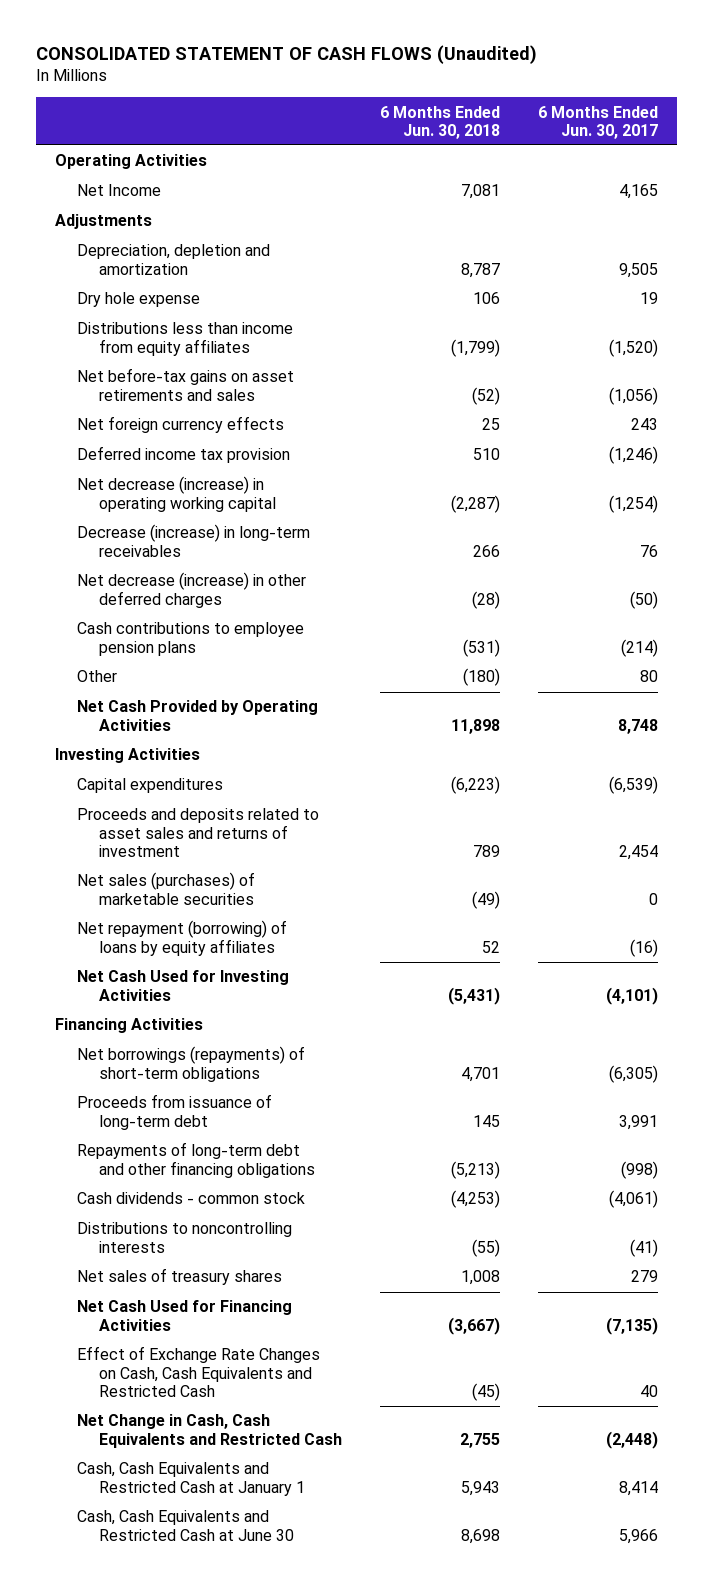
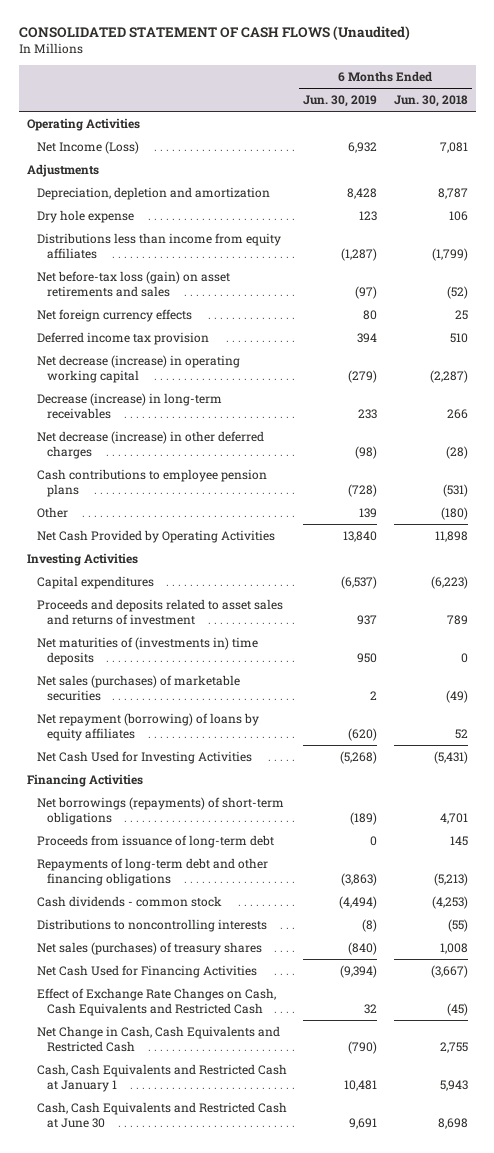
- | 6 Months Ended Jun. 30, 2018 | 6 Months Ended Jun. 30, 2017
+ | 6 Months Ended Jun. 30, 2019 | 6 Months Ended Jun. 30, 2018
- Net Income | 7,081 | 4,165
+ Net Income (Loss) | 6,932 | 7,081
- Net before-tax gains on asset retirements and sales | (52) | (1,056)
+ Net before-tax loss (gain) on asset retirements and sales | (97) | (52)
+ Net maturities of (investments in) time deposits | 950 | 0
- Net sales of treasury shares | 1,008 | 279
+ Net sales (purchases) of treasury shares | (840) | 1,008

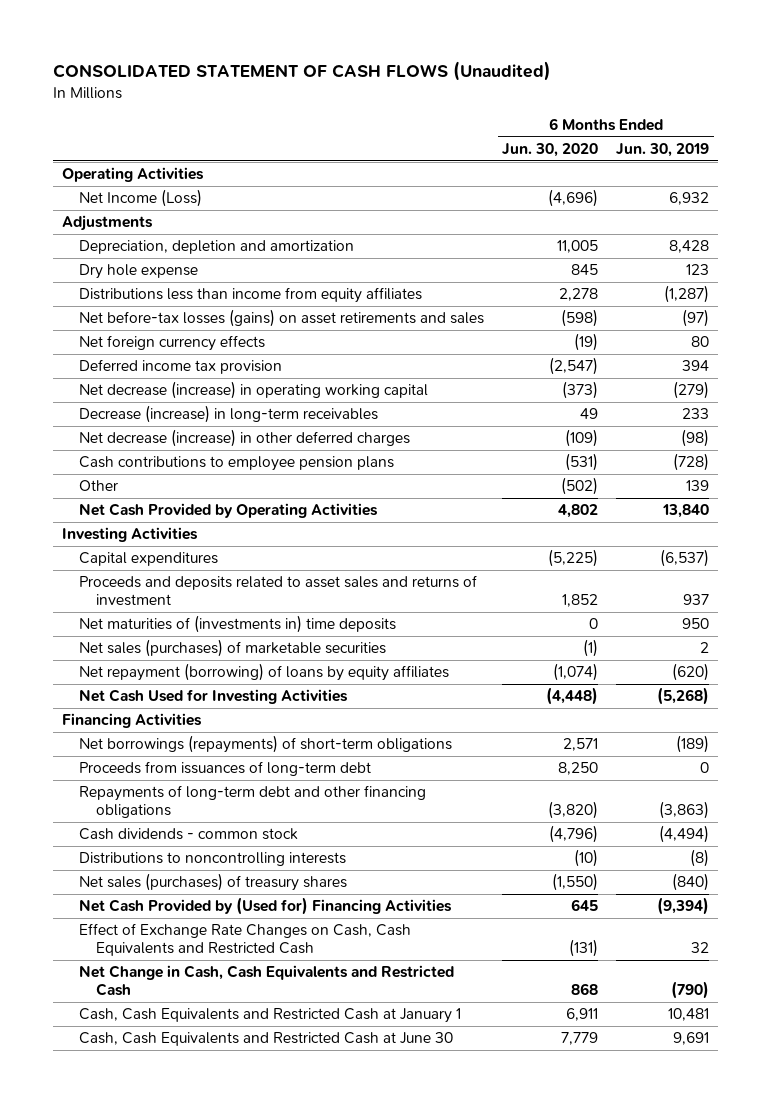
- | 6 Months Ended Jun. 30, 2019 | 6 Months Ended Jun. 30, 2018
+ | 6 Months Ended Jun. 30, 2020 | 6 Months Ended Jun. 30, 2019
- Net before-tax loss (gain) on asset retirements and sales | (97) | (52)
+ Net before-tax losses (gains) on asset retirements and sales | (598) | (97)
- Proceeds from issuance of long-term debt | 0 | 145
+ Proceeds from issuances of long-term debt | 8,250 | 0
- Net Cash Used for Financing Activities | (9,394) | (3,667)
+ Net Cash Provided by (Used for) Financing Activities | 645 | (9,394)

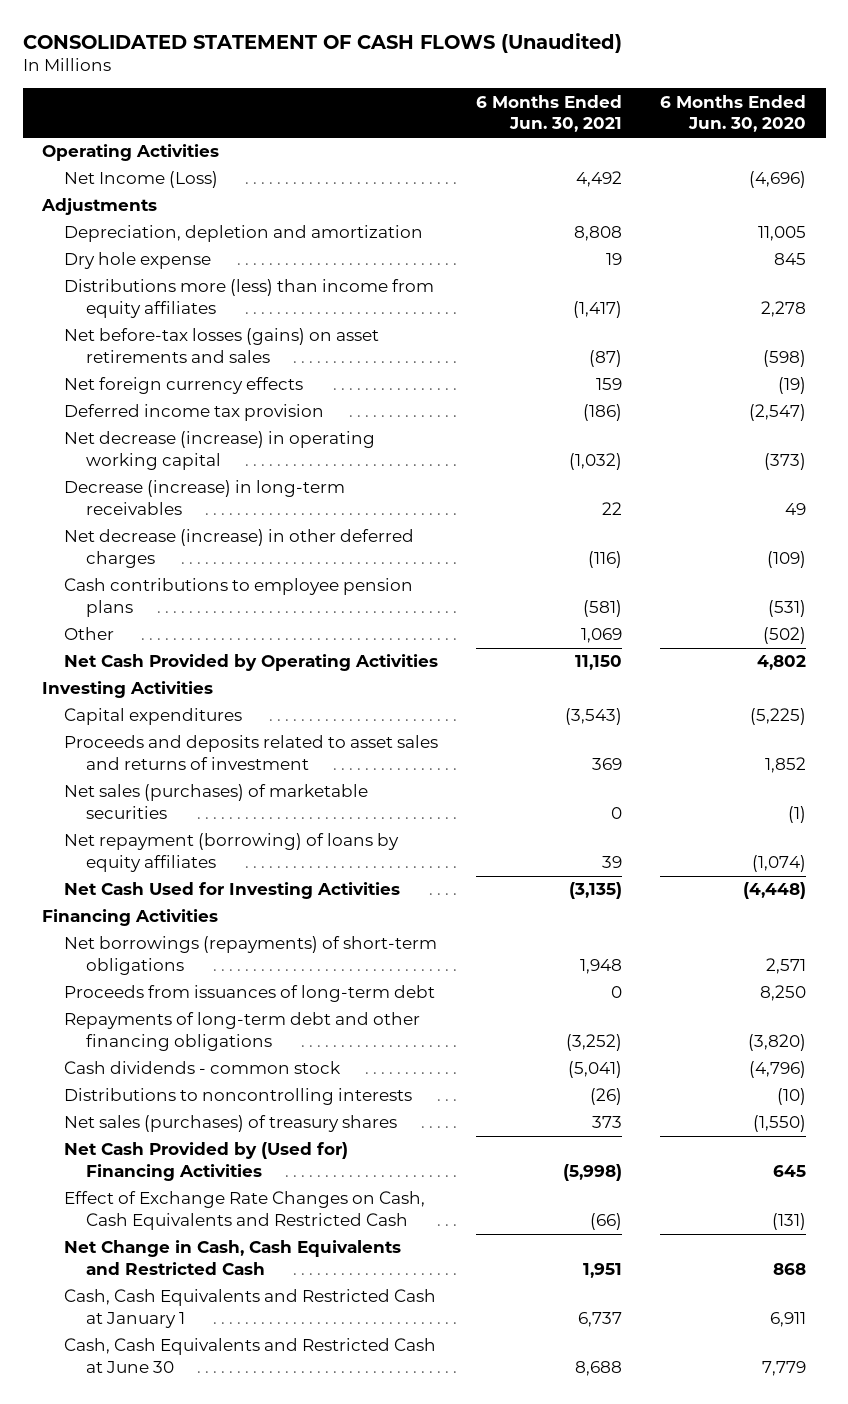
- | 6 Months Ended Jun. 30, 2020 | 6 Months Ended Jun. 30, 2019
+ | 6 Months Ended Jun. 30, 2021 | 6 Months Ended Jun. 30, 2020
- Distributions less than income from equity affiliates | 2,278 | (1,287)
+ Distributions more (less) than income from equity affiliates | (1,417) | 2,278
- Net maturities of (investments in) time deposits | 0 | 950

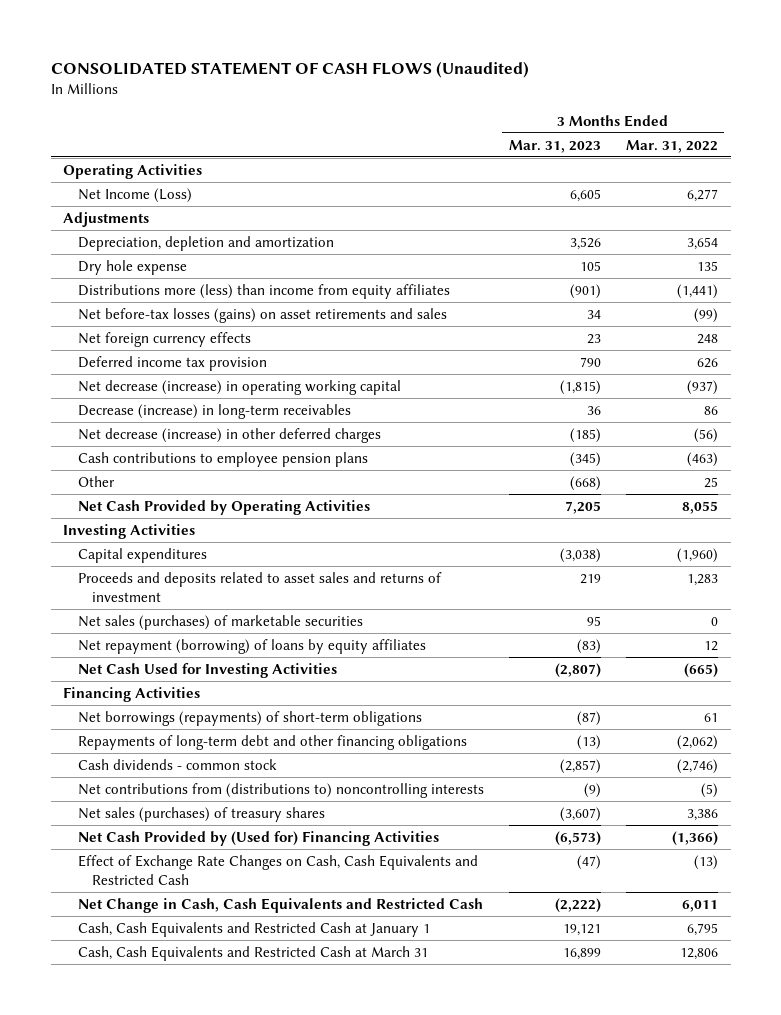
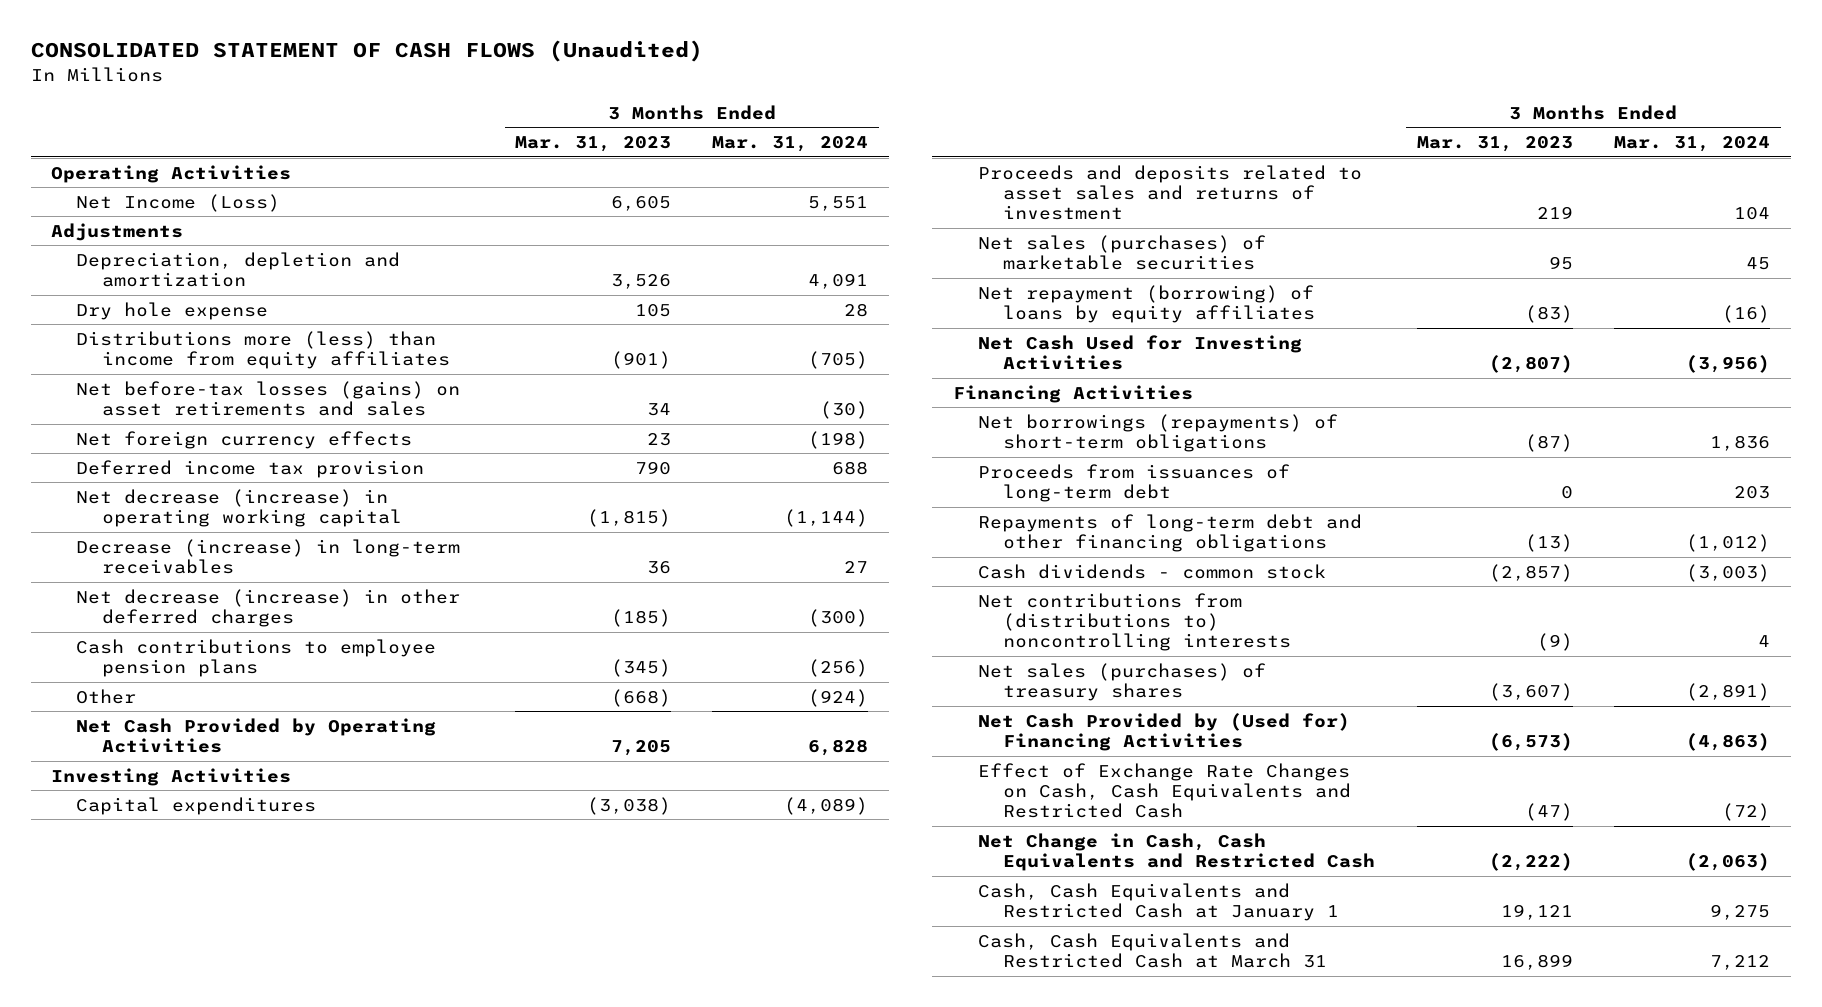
- | 3 Months Ended Mar. 31, 2023 | 3 Months Ended Mar. 31, 2022
+ | 3 Months Ended Mar. 31, 2023 | 3 Months Ended Mar. 31, 2024
+ Proceeds from issuances of long-term debt | 0 | 203

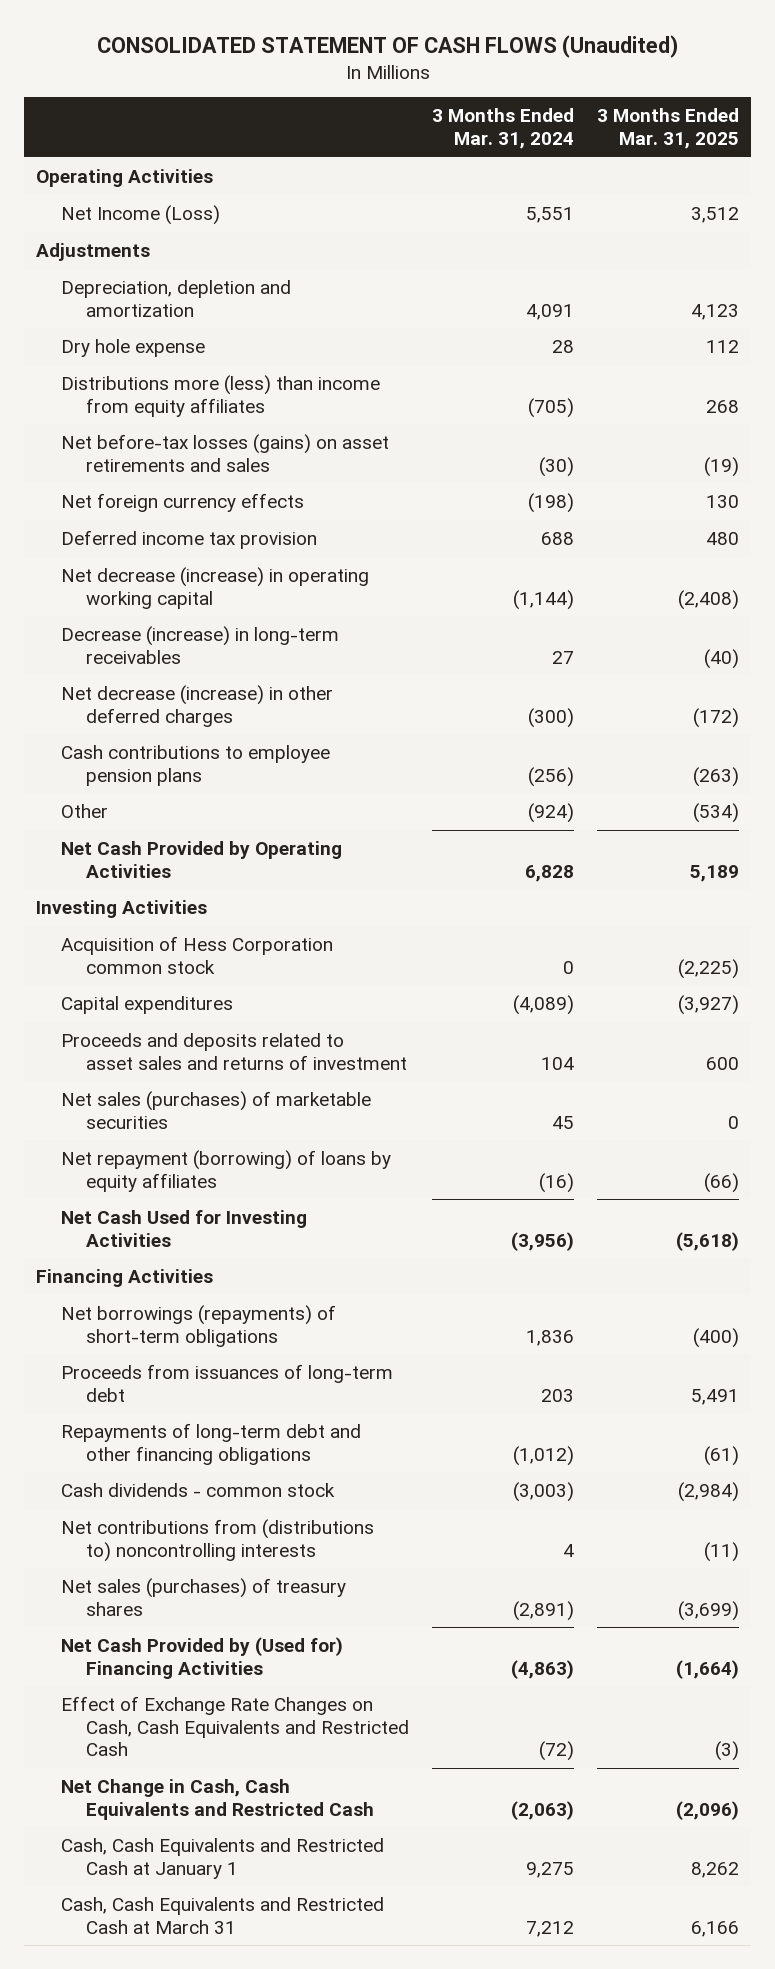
- | 3 Months Ended Mar. 31, 2023 | 3 Months Ended Mar. 31, 2024
+ | 3 Months Ended Mar. 31, 2024 | 3 Months Ended Mar. 31, 2025
+ Acquisition of Hess Corporation common stock | 0 | (2,225)

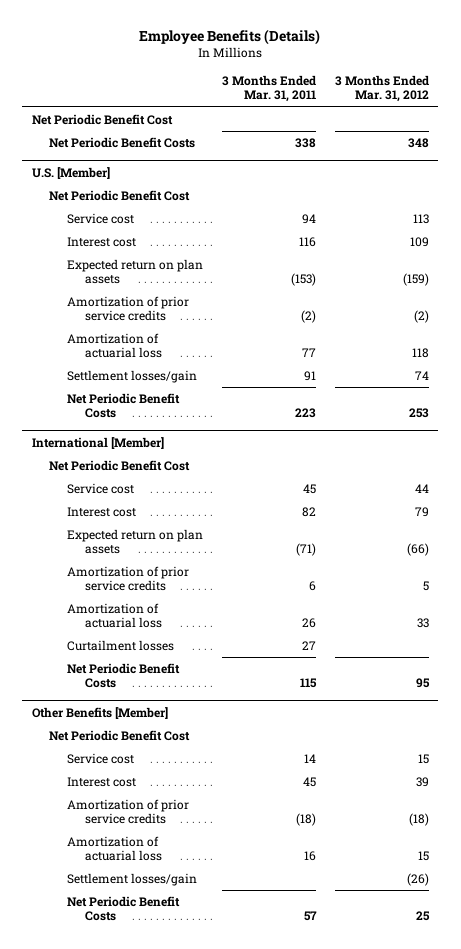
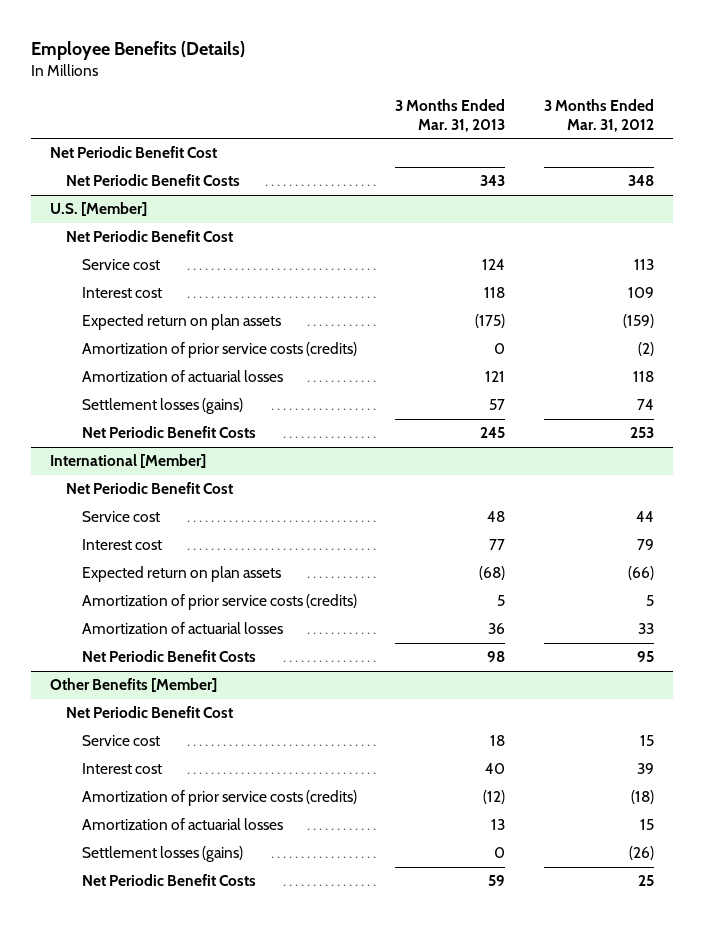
- | 3 Months Ended Mar. 31, 2011 | 3 Months Ended Mar. 31, 2012
+ | 3 Months Ended Mar. 31, 2013 | 3 Months Ended Mar. 31, 2012
@ U.S. [Member]
- Amortization of prior service credits | (2) | (2)
- Amortization of actuarial loss | 77 | 118
- Settlement losses/gain | 91 | 74
+ Amortization of prior service costs (credits) | 0 | (2)
+ Amortization of actuarial losses | 121 | 118
+ Settlement losses (gains) | 57 | 74
@ International [Member]
- Amortization of prior service credits | 6 | 5
- Amortization of actuarial loss | 26 | 33
- Curtailment losses | 27 |
+ Amortization of prior service costs (credits) | 5 | 5
+ Amortization of actuarial losses | 36 | 33
@ Other Benefits [Member]
- Amortization of prior service credits | (18) | (18)
- Amortization of actuarial loss | 16 | 15
- Settlement losses/gain | | (26)
+ Amortization of prior service costs (credits) | (12) | (18)
+ Amortization of actuarial losses | 13 | 15
+ Settlement losses (gains) | 0 | (26)

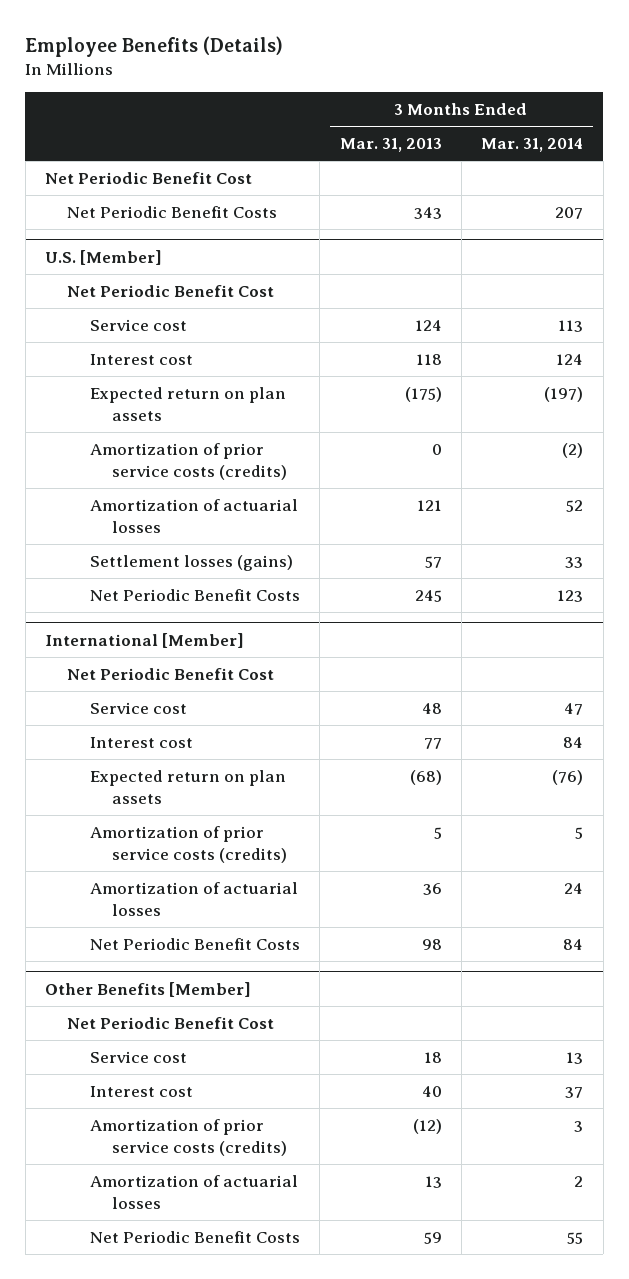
- | 3 Months Ended Mar. 31, 2013 | 3 Months Ended Mar. 31, 2012
+ | 3 Months Ended Mar. 31, 2013 | 3 Months Ended Mar. 31, 2014
@ Other Benefits [Member]
- Settlement losses (gains) | 0 | (26)

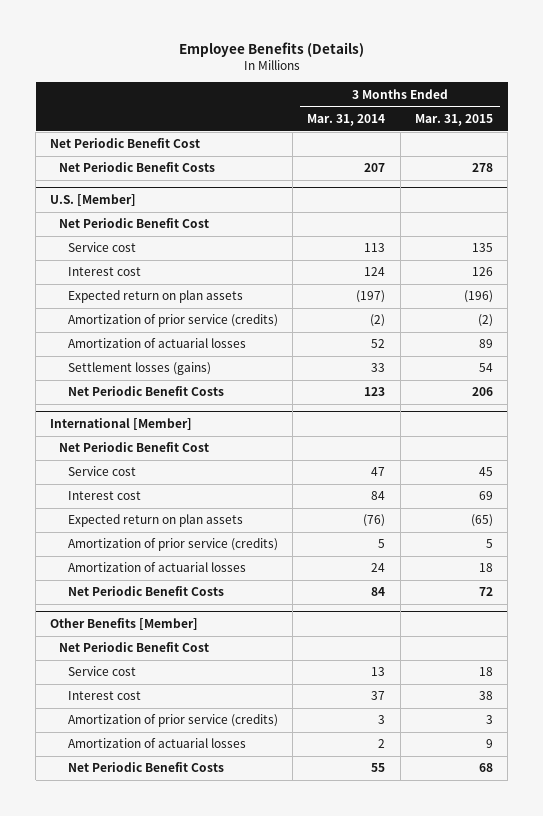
- | 3 Months Ended Mar. 31, 2013 | 3 Months Ended Mar. 31, 2014
+ | 3 Months Ended Mar. 31, 2014 | 3 Months Ended Mar. 31, 2015
@ U.S. [Member]
- Amortization of prior service costs (credits) | 0 | (2)
+ Amortization of prior service (credits) | (2) | (2)
@ International [Member]
- Amortization of prior service costs (credits) | 5 | 5
+ Amortization of prior service (credits) | 5 | 5
@ Other Benefits [Member]
- Amortization of prior service costs (credits) | (12) | 3
+ Amortization of prior service (credits) | 3 | 3

